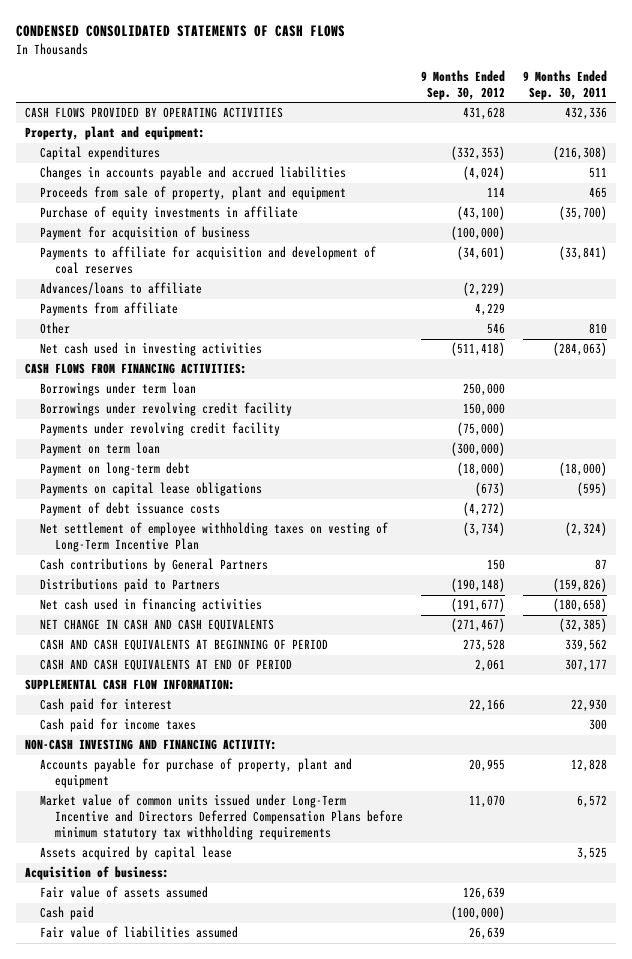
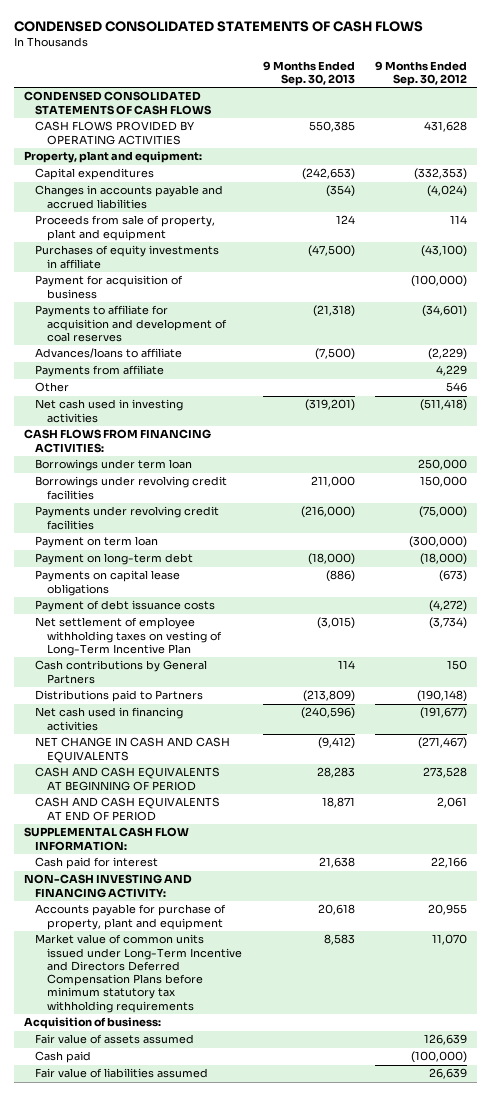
- | 9 Months Ended Sep. 30, 2012 | 9 Months Ended Sep. 30, 2011
+ | 9 Months Ended Sep. 30, 2013 | 9 Months Ended Sep. 30, 2012
+ CONDENSED CONSOLIDATED STATEMENTS OF CASH FLOWS
- Purchase of equity investments in affiliate | (43,100) | (35,700)
+ Purchases of equity investments in affiliate | (47,500) | (43,100)
- Borrowings under revolving credit facility | 150,000 |
- Payments under revolving credit facility | (75,000) |
+ Borrowings under revolving credit facilities | 211,000 | 150,000
+ Payments under revolving credit facilities | (216,000) | (75,000)
- Cash paid for income taxes | | 300
- Assets acquired by capital lease | | 3,525

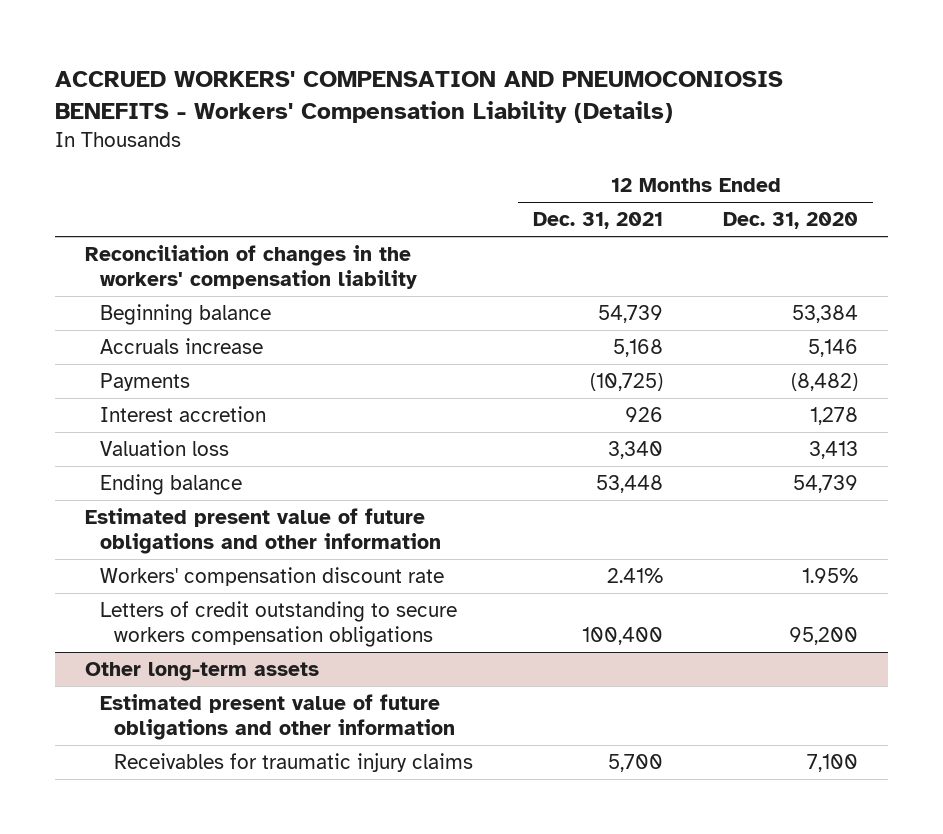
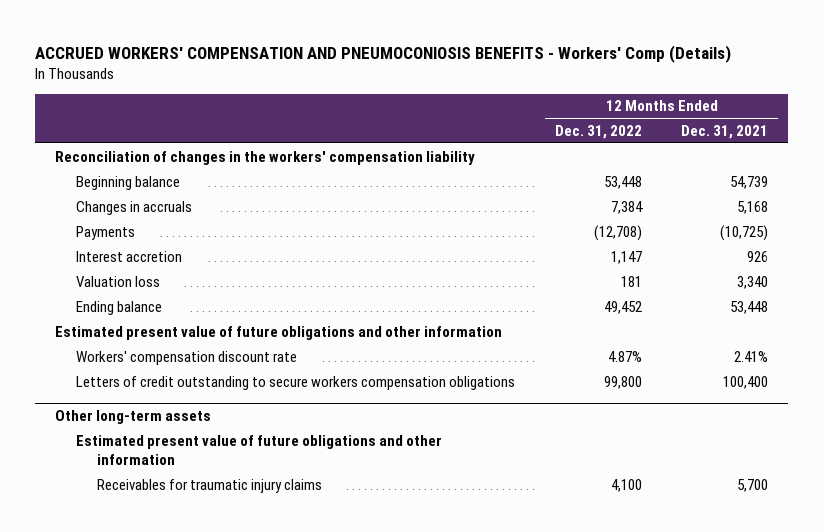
- ACCRUED WORKERS' COMPENSATION AND PNEUMOCONIOSIS BENEFITS - Workers' Compensation Liability (Details)
+ ACCRUED WORKERS' COMPENSATION AND PNEUMOCONIOSIS BENEFITS - Workers' Comp (Details)
- | 12 Months Ended Dec. 31, 2021 | 12 Months Ended Dec. 31, 2020
+ | 12 Months Ended Dec. 31, 2022 | 12 Months Ended Dec. 31, 2021
- Accruals increase | 5,168 | 5,146
+ Changes in accruals | 7,384 | 5,168

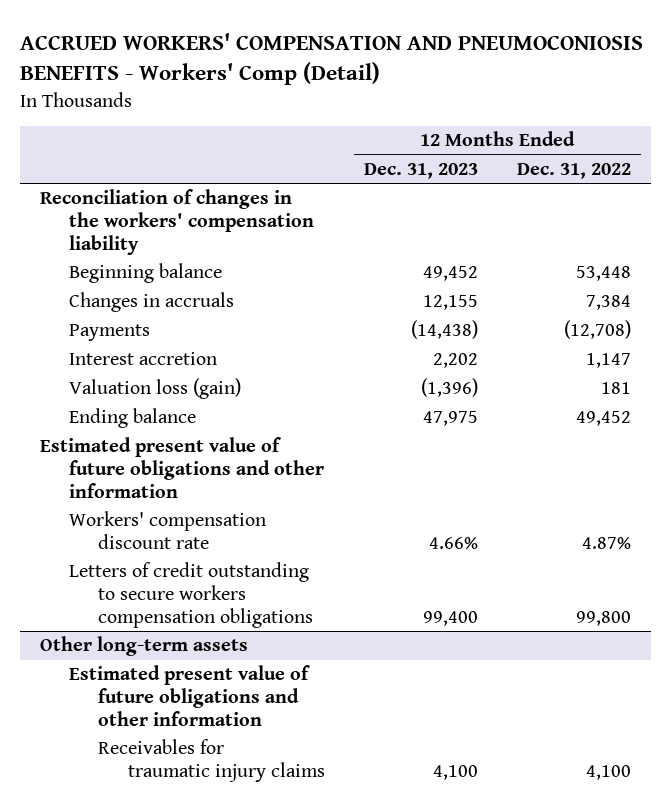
- ACCRUED WORKERS' COMPENSATION AND PNEUMOCONIOSIS BENEFITS - Workers' Comp (Details)
+ ACCRUED WORKERS' COMPENSATION AND PNEUMOCONIOSIS BENEFITS - Workers' Comp (Detail)
- | 12 Months Ended Dec. 31, 2022 | 12 Months Ended Dec. 31, 2021
+ | 12 Months Ended Dec. 31, 2023 | 12 Months Ended Dec. 31, 2022
- Valuation loss | 181 | 3,340
+ Valuation loss (gain) | (1,396) | 181

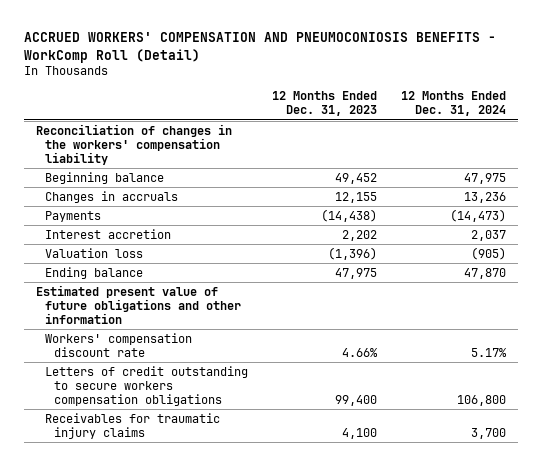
- ACCRUED WORKERS' COMPENSATION AND PNEUMOCONIOSIS BENEFITS - Workers' Comp (Detail)
+ ACCRUED WORKERS' COMPENSATION AND PNEUMOCONIOSIS BENEFITS - WorkComp Roll (Detail)
- | 12 Months Ended Dec. 31, 2023 | 12 Months Ended Dec. 31, 2022
+ | 12 Months Ended Dec. 31, 2023 | 12 Months Ended Dec. 31, 2024
- Valuation loss (gain) | (1,396) | 181
+ Valuation loss | (1,396) | (905)
- Other long-term assets
- Estimated present value of future obligations and other information

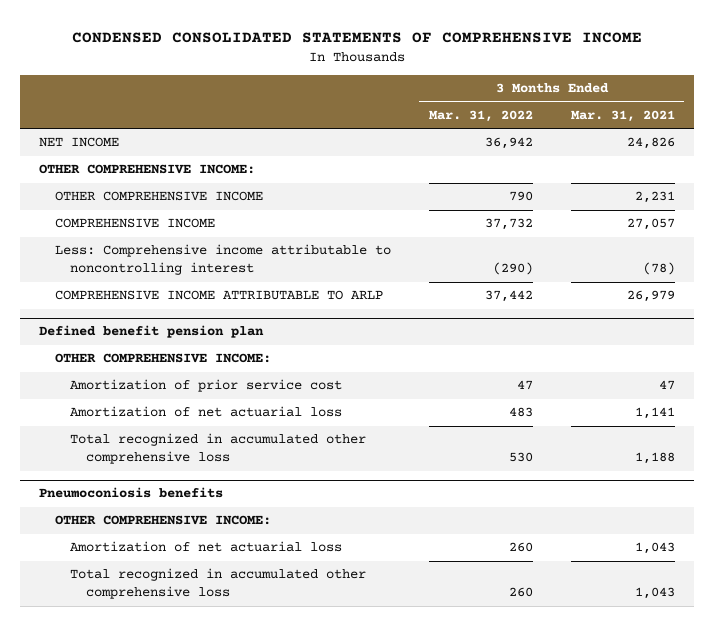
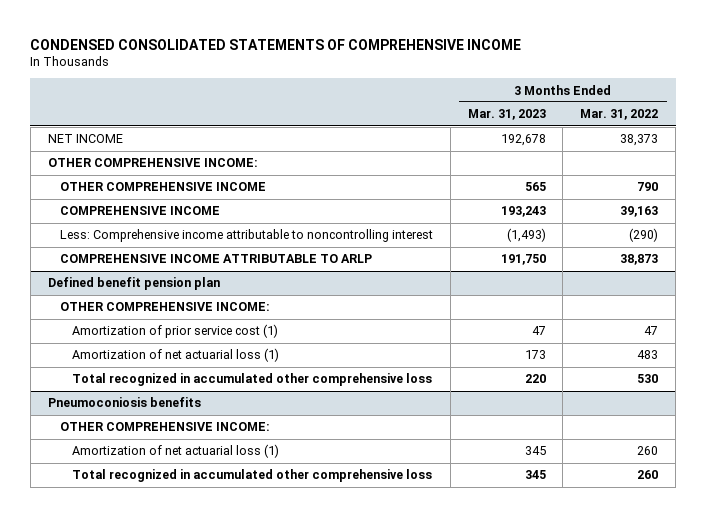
- | 3 Months Ended Mar. 31, 2022 | 3 Months Ended Mar. 31, 2021
+ | 3 Months Ended Mar. 31, 2023 | 3 Months Ended Mar. 31, 2022
- NET INCOME | 36,942 | 24,826
+ NET INCOME | 192,678 | 38,373
- COMPREHENSIVE INCOME | 37,732 | 27,057
+ COMPREHENSIVE INCOME | 193,243 | 39,163
- COMPREHENSIVE INCOME ATTRIBUTABLE TO ARLP | 37,442 | 26,979
+ COMPREHENSIVE INCOME ATTRIBUTABLE TO ARLP | 191,750 | 38,873
@ Defined benefit pension plan
- Amortization of prior service cost | 47 | 47
- Amortization of net actuarial loss | 483 | 1,141
+ Amortization of prior service cost (1) | 47 | 47
+ Amortization of net actuarial loss (1) | 173 | 483
@ Pneumoconiosis benefits
- Amortization of net actuarial loss | 260 | 1,043
+ Amortization of net actuarial loss (1) | 345 | 260

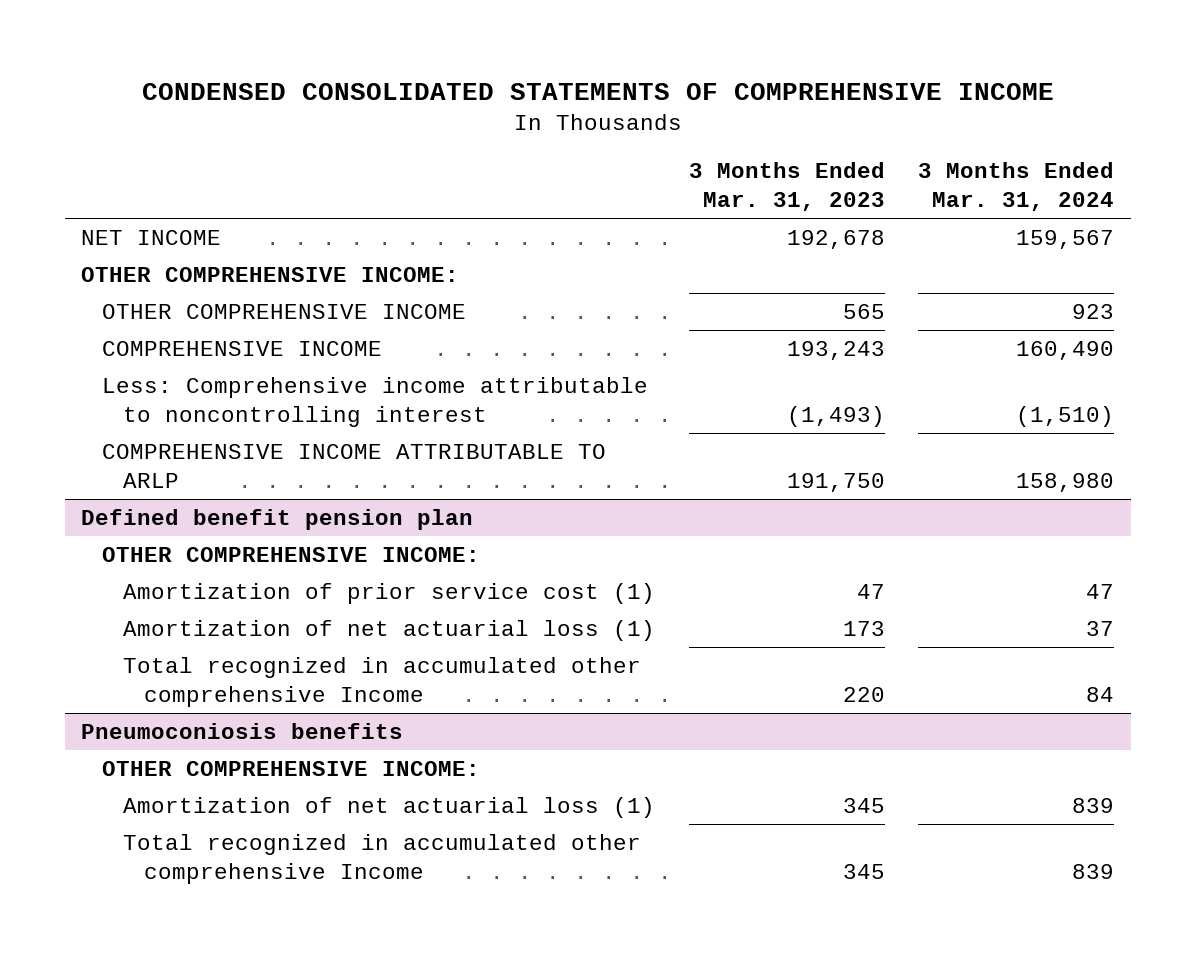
- | 3 Months Ended Mar. 31, 2023 | 3 Months Ended Mar. 31, 2022
+ | 3 Months Ended Mar. 31, 2023 | 3 Months Ended Mar. 31, 2024
@ Defined benefit pension plan
- Total recognized in accumulated other comprehensive loss | 220 | 530
+ Total recognized in accumulated other comprehensive Income | 220 | 84
@ Pneumoconiosis benefits
- Total recognized in accumulated other comprehensive loss | 345 | 260
+ Total recognized in accumulated other comprehensive Income | 345 | 839

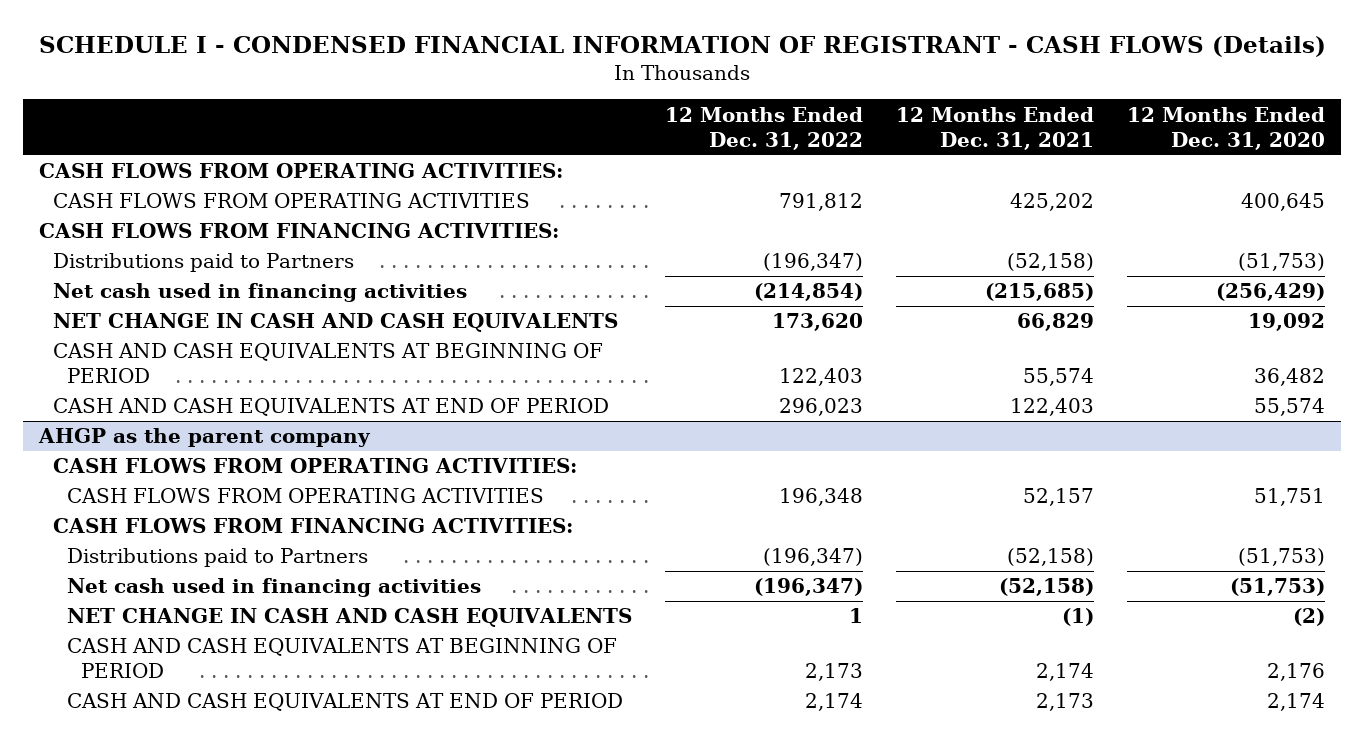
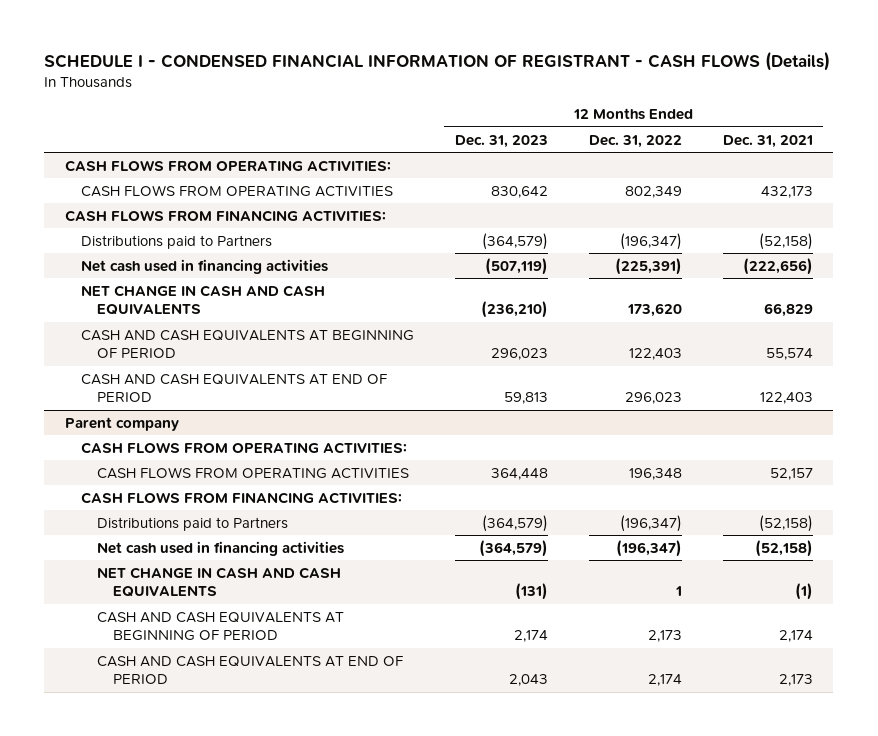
- | 12 Months Ended Dec. 31, 2022 | 12 Months Ended Dec. 31, 2021 | 12 Months Ended Dec. 31, 2020
+ | 12 Months Ended Dec. 31, 2023 | 12 Months Ended Dec. 31, 2022 | 12 Months Ended Dec. 31, 2021
- CASH FLOWS FROM OPERATING ACTIVITIES | 791,812 | 425,202 | 400,645
+ CASH FLOWS FROM OPERATING ACTIVITIES | 830,642 | 802,349 | 432,173
- Net cash used in financing activities | (214,854) | (215,685) | (256,429)
+ Net cash used in financing activities | (507,119) | (225,391) | (222,656)
- AHGP as the parent company
+ Parent company

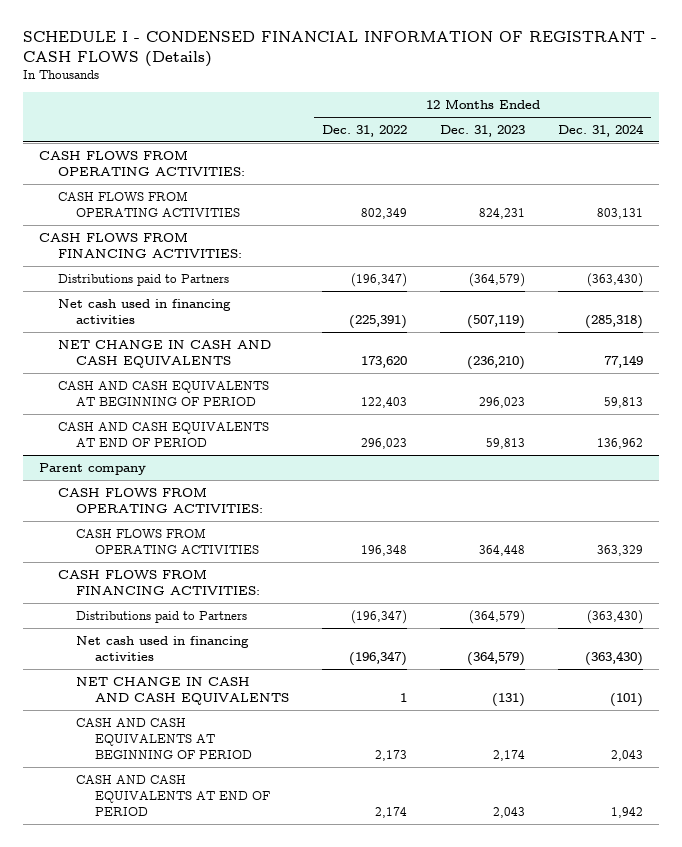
- | 12 Months Ended Dec. 31, 2023 | 12 Months Ended Dec. 31, 2022 | 12 Months Ended Dec. 31, 2021
+ | 12 Months Ended Dec. 31, 2022 | 12 Months Ended Dec. 31, 2023 | 12 Months Ended Dec. 31, 2024
- CASH FLOWS FROM OPERATING ACTIVITIES | 830,642 | 802,349 | 432,173
+ CASH FLOWS FROM OPERATING ACTIVITIES | 802,349 | 824,231 | 803,131

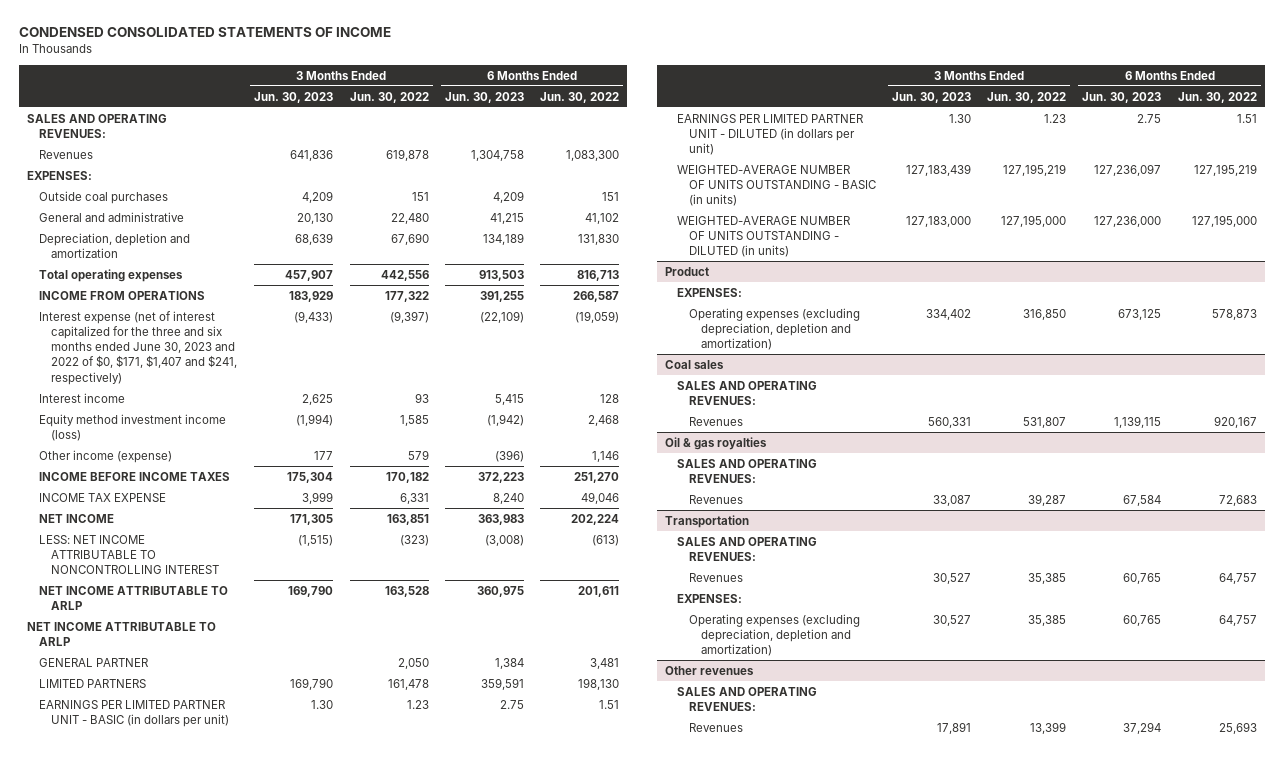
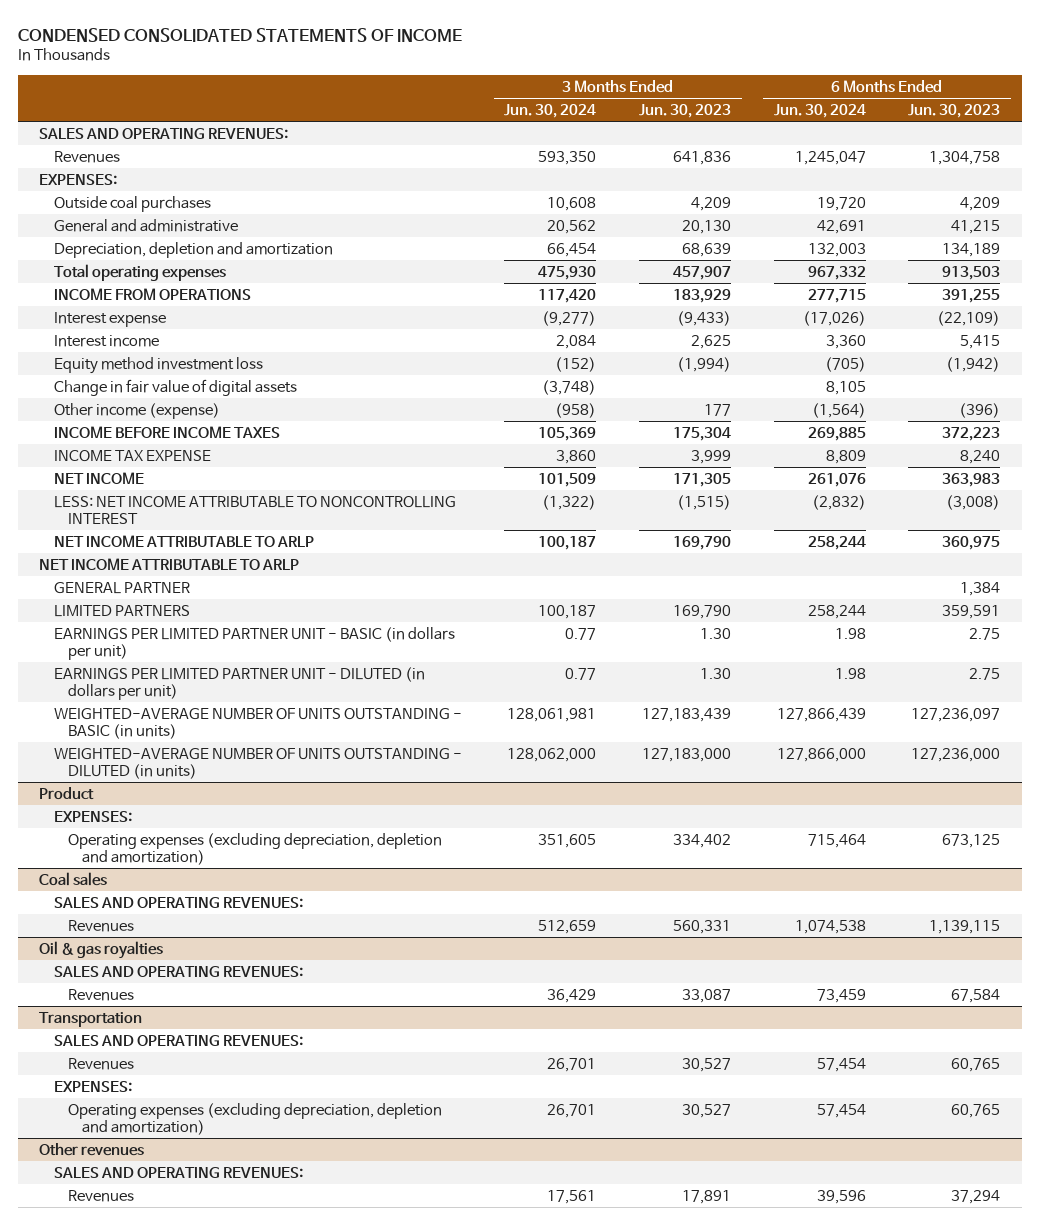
- | 3 Months Ended Jun. 30, 2023 | 3 Months Ended Jun. 30, 2022 | 6 Months Ended Jun. 30, 2023 | 6 Months Ended Jun. 30, 2022
+ | 3 Months Ended Jun. 30, 2024 | 3 Months Ended Jun. 30, 2023 | 6 Months Ended Jun. 30, 2024 | 6 Months Ended Jun. 30, 2023
- Interest expense (net of interest capitalized for the three and six months ended June 30, 2023 and 2022 of $0, $171, $1,407 and $241, respectively) | (9,433) | (9,397) | (22,109) | (19,059)
+ Interest expense | (9,277) | (9,433) | (17,026) | (22,109)
- Equity method investment income (loss) | (1,994) | 1,585 | (1,942) | 2,468
+ Equity method investment loss | (152) | (1,994) | (705) | (1,942)
+ Change in fair value of digital assets | (3,748) | | 8,105 |

